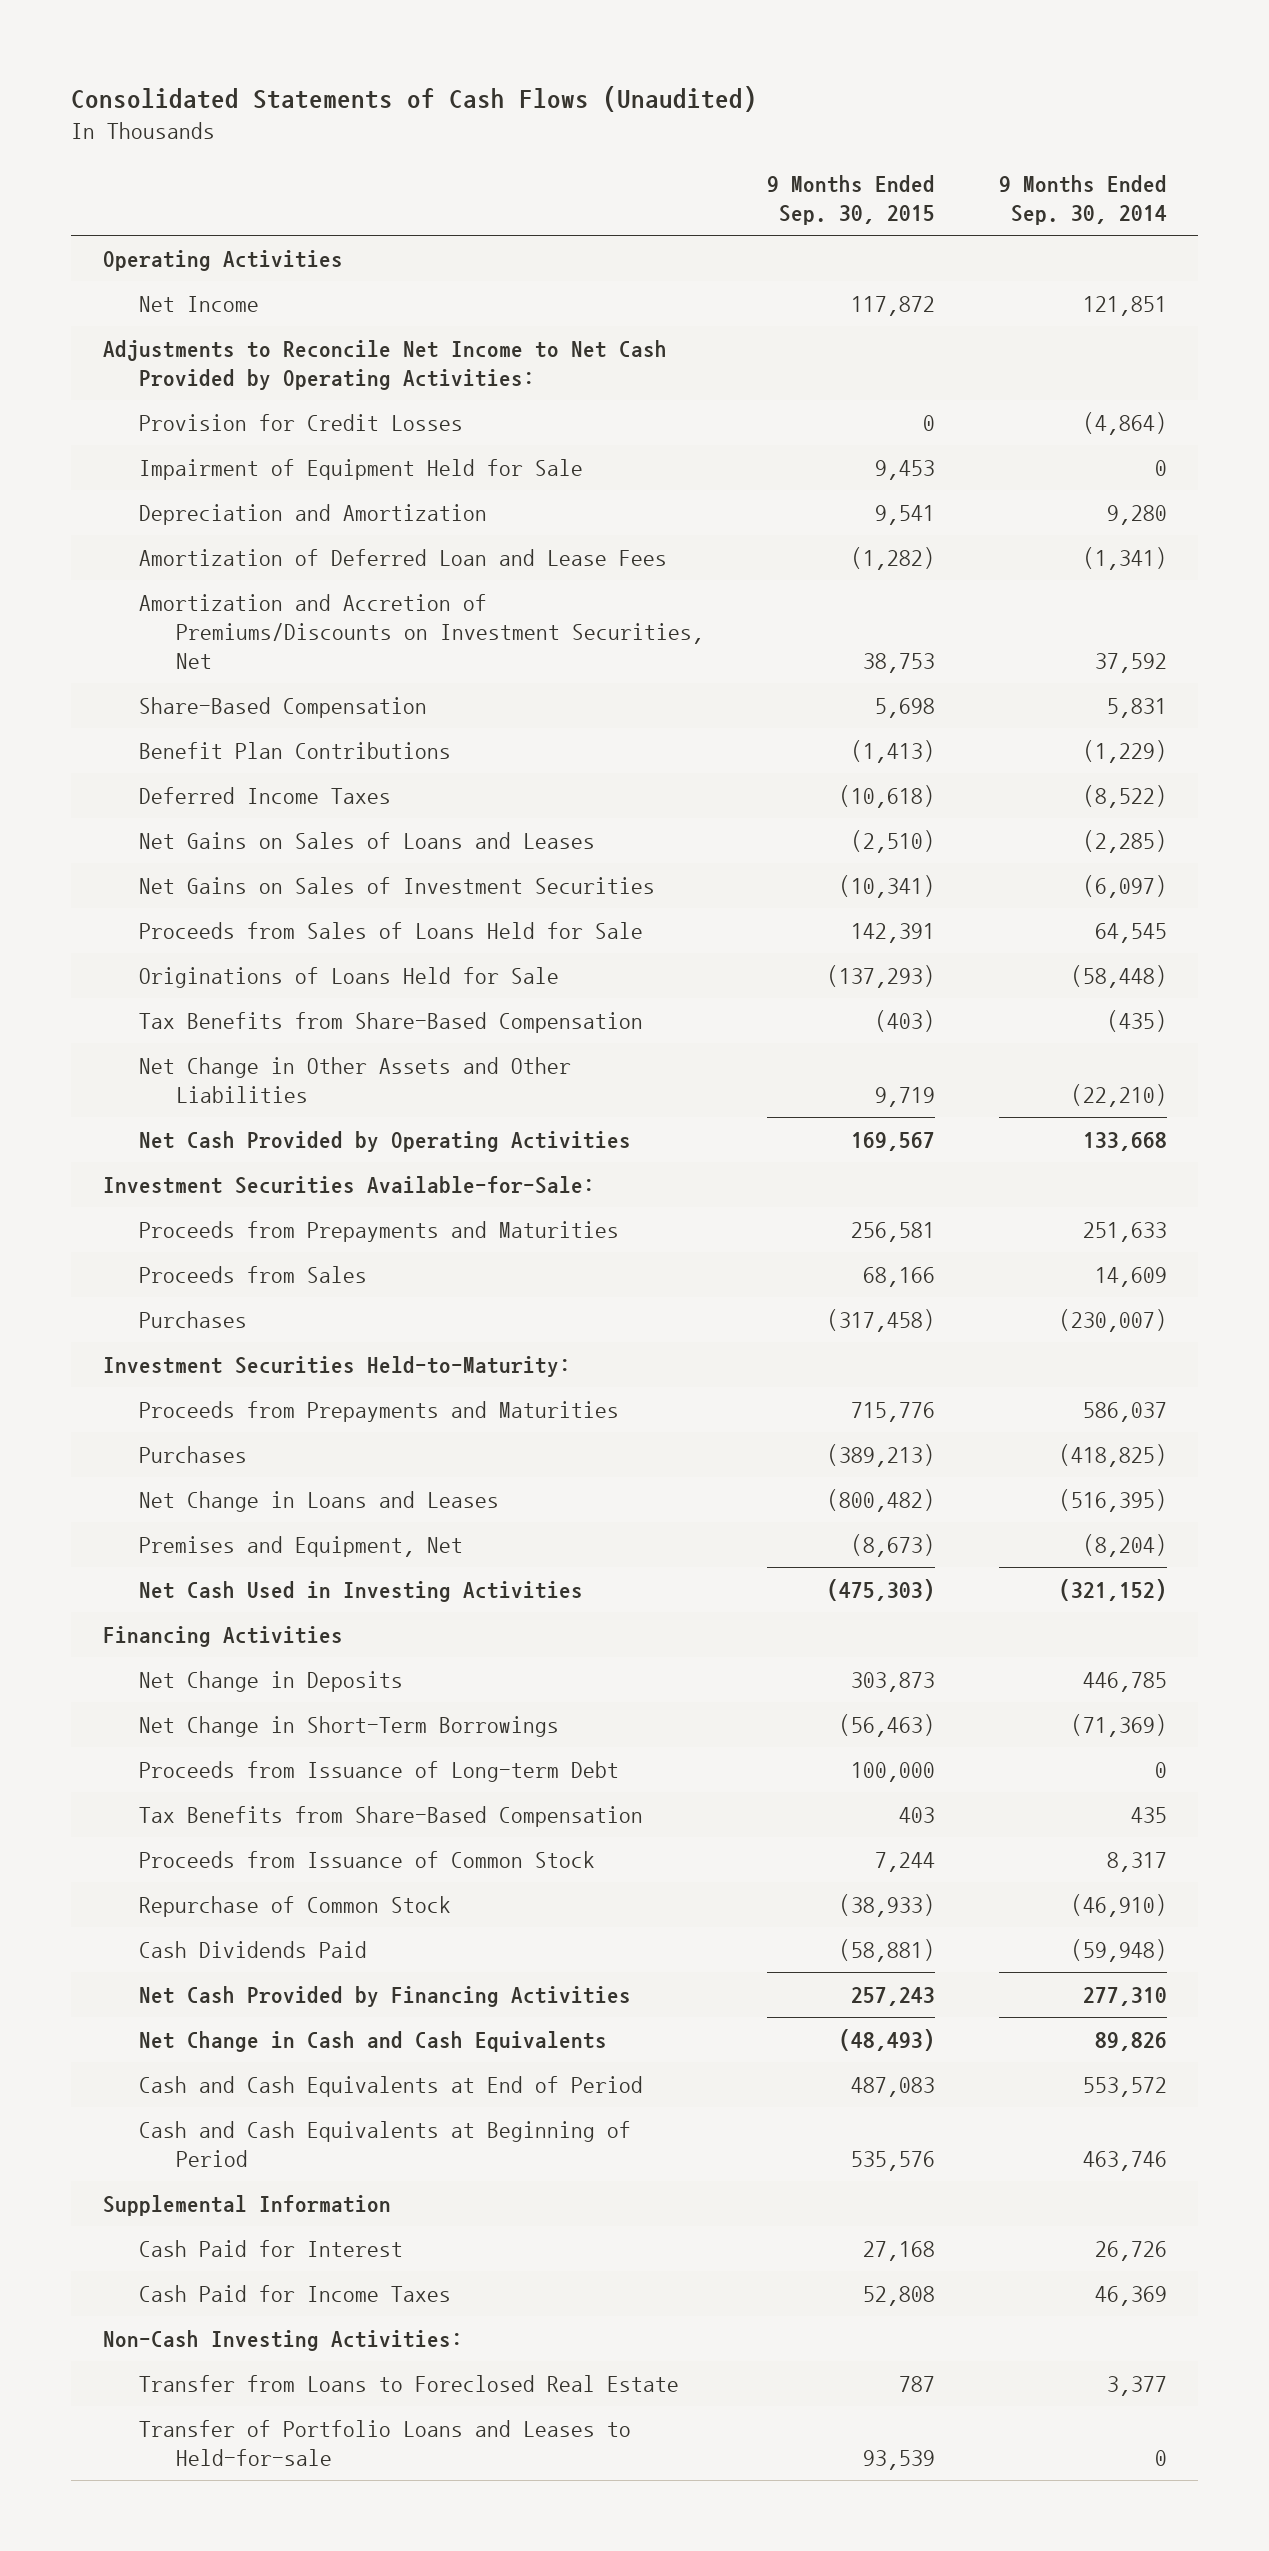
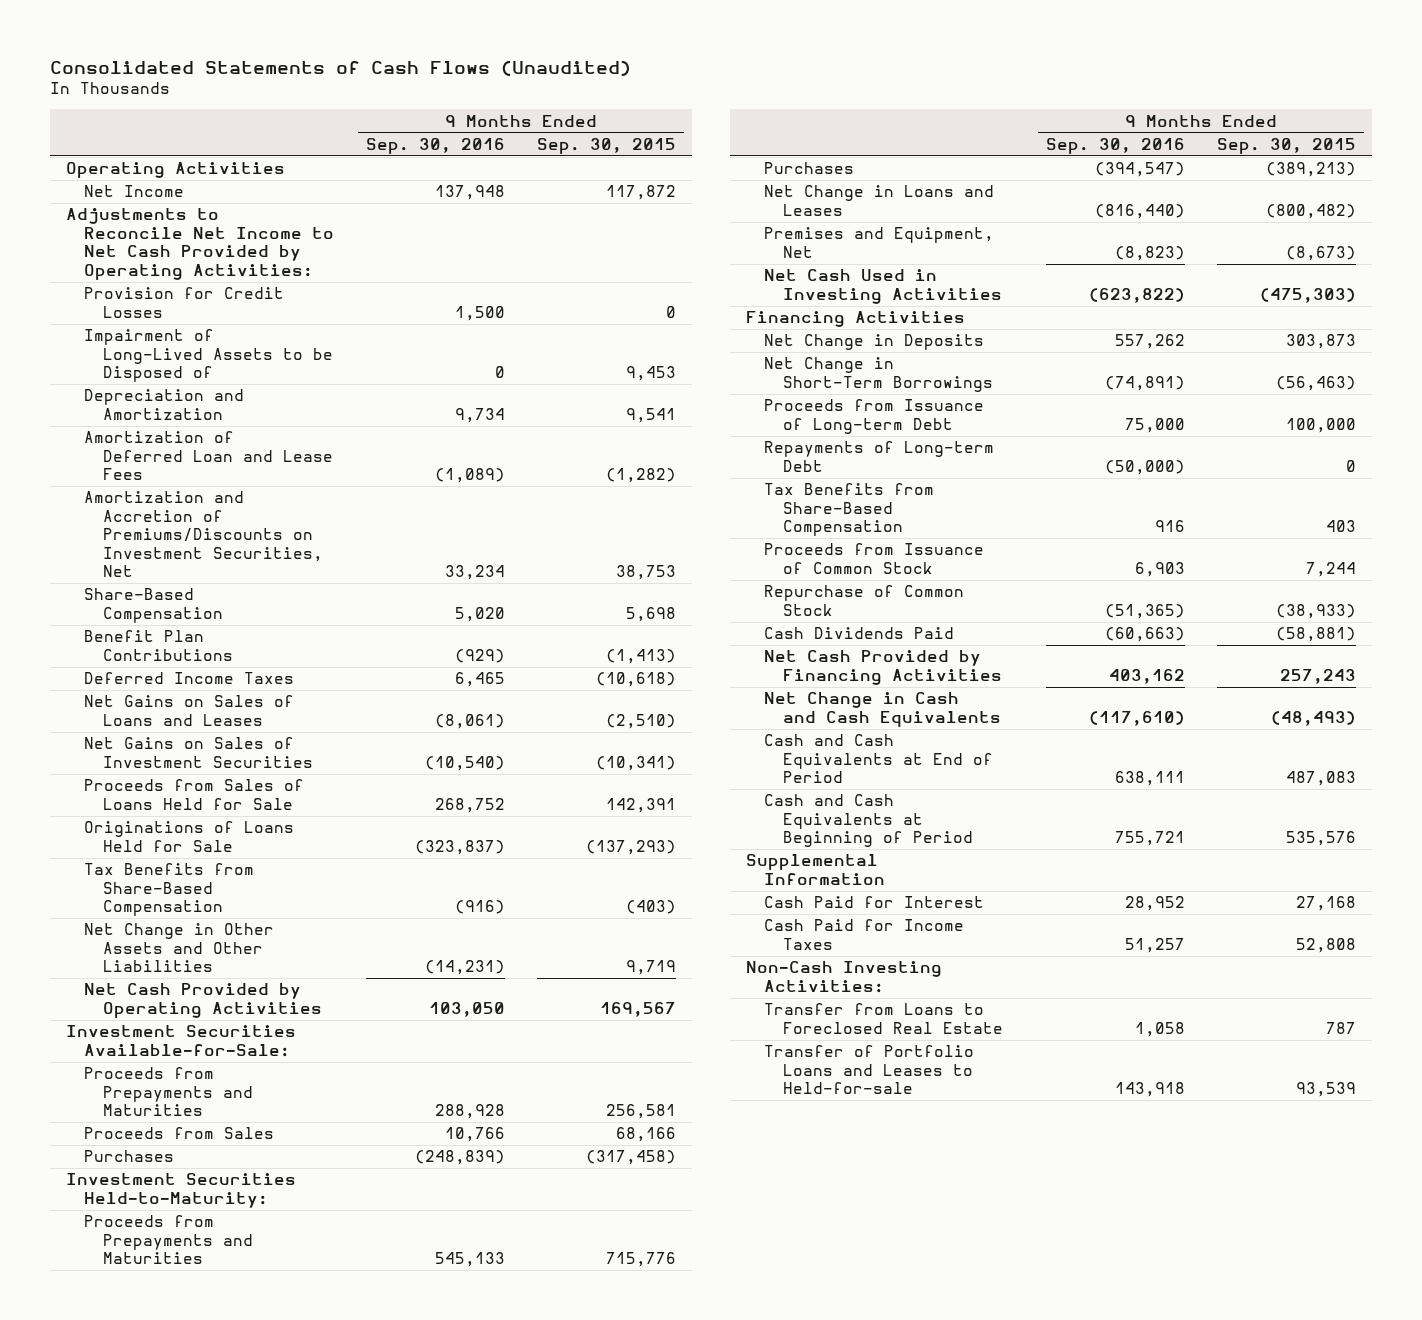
- | 9 Months Ended Sep. 30, 2015 | 9 Months Ended Sep. 30, 2014
+ | 9 Months Ended Sep. 30, 2016 | 9 Months Ended Sep. 30, 2015
- Impairment of Equipment Held for Sale | 9,453 | 0
+ Impairment of Long-Lived Assets to be Disposed of | 0 | 9,453
+ Repayments of Long-term Debt | (50,000) | 0

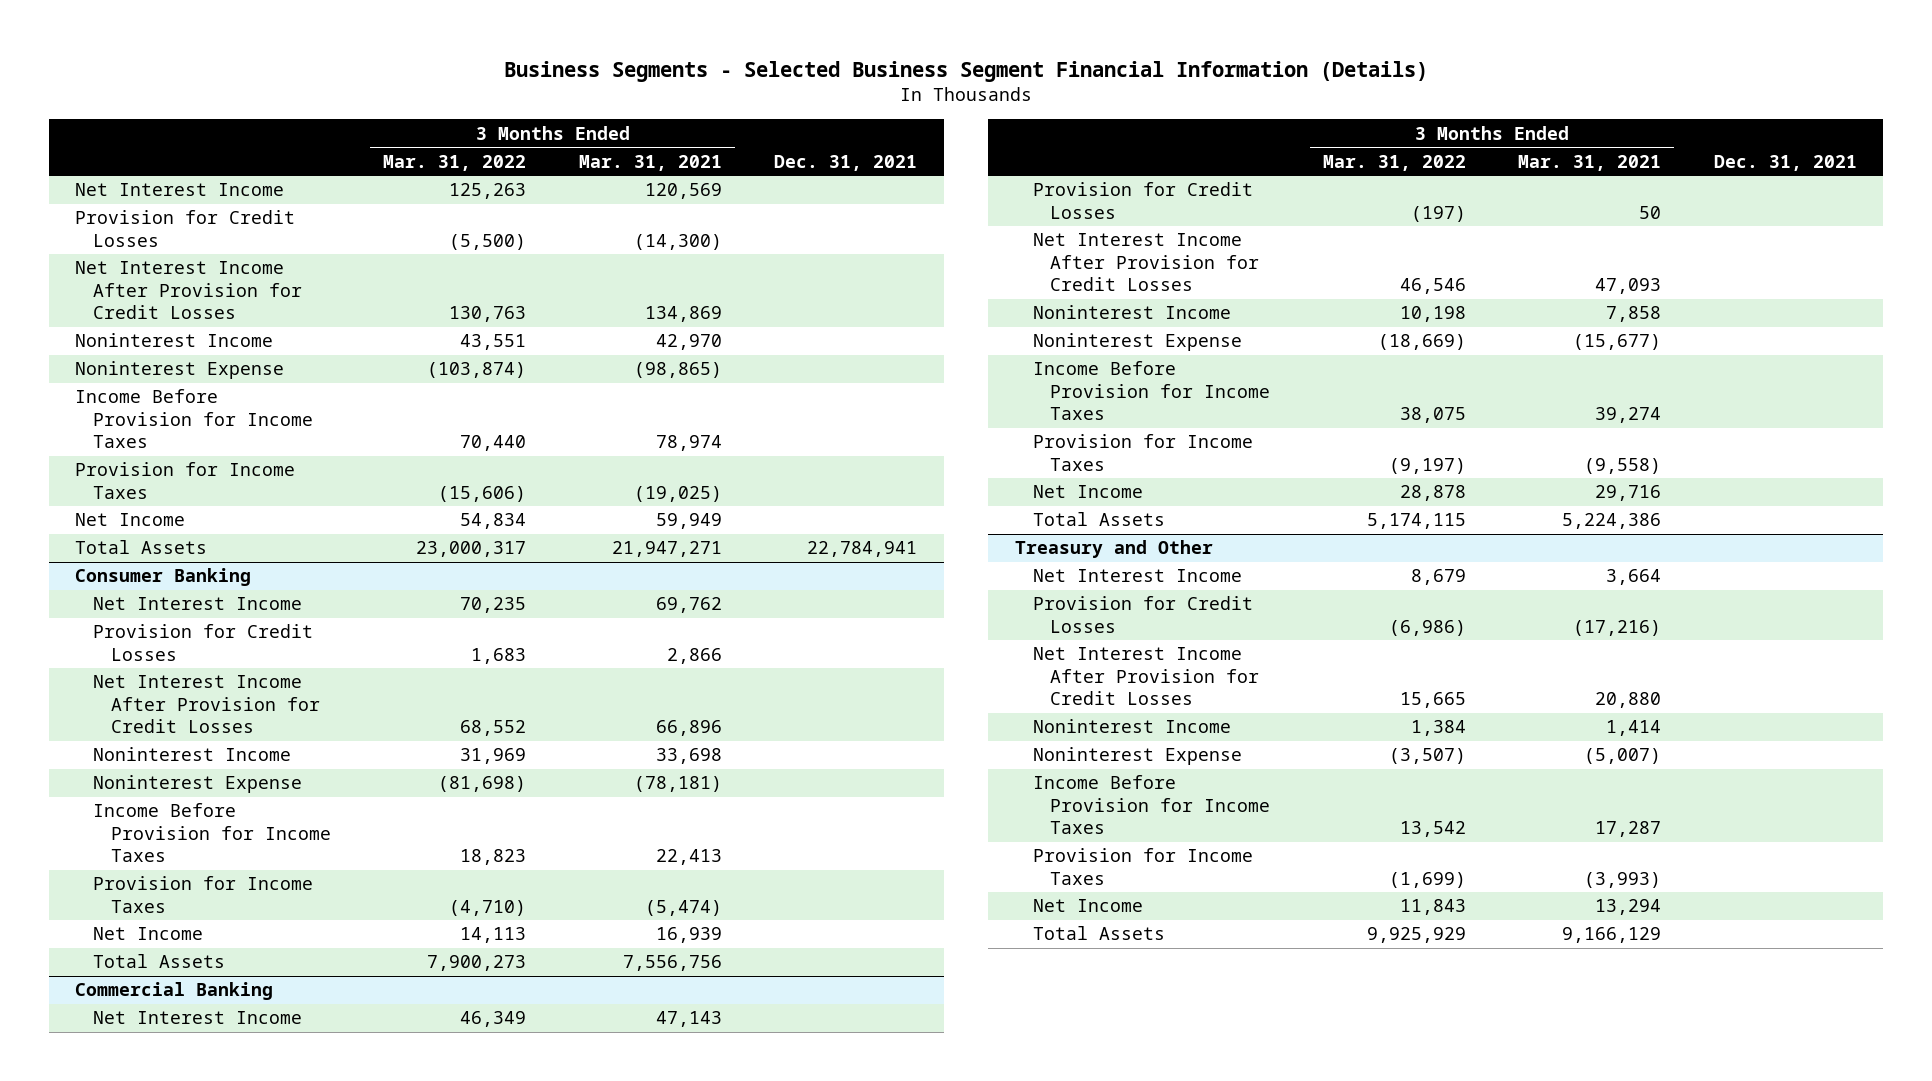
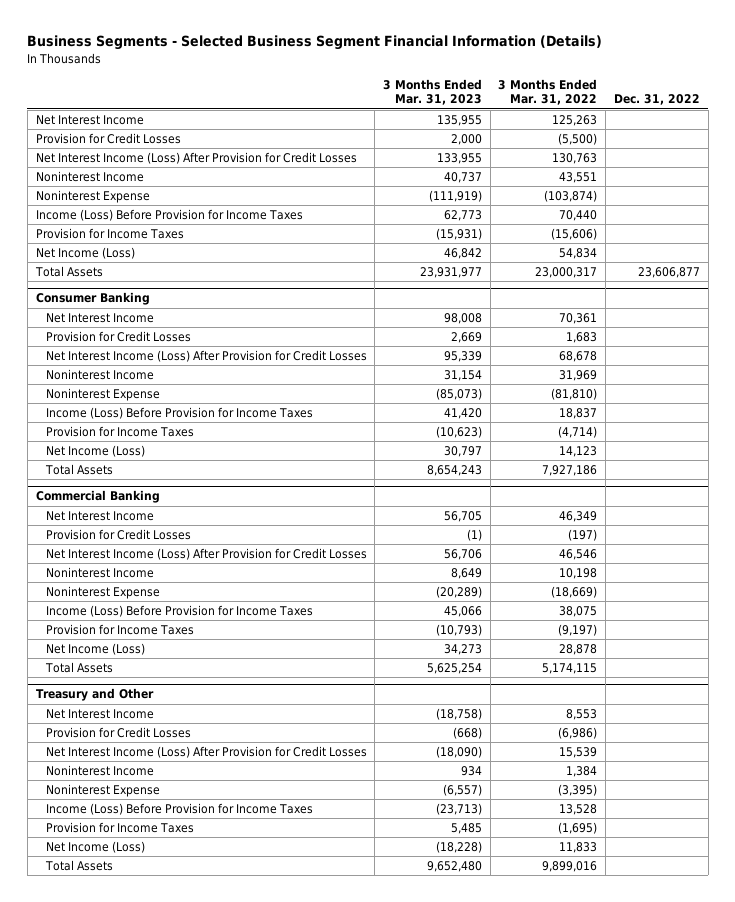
- | 3 Months Ended Mar. 31, 2022 | 3 Months Ended Mar. 31, 2021 | Dec. 31, 2021
+ | 3 Months Ended Mar. 31, 2023 | 3 Months Ended Mar. 31, 2022 | Dec. 31, 2022
- Net Interest Income After Provision for Credit Losses | 130,763 | 134,869 |
+ Net Interest Income (Loss) After Provision for Credit Losses | 133,955 | 130,763 |
- Income Before Provision for Income Taxes | 70,440 | 78,974 |
+ Income (Loss) Before Provision for Income Taxes | 62,773 | 70,440 |
- Net Income | 54,834 | 59,949 |
+ Net Income (Loss) | 46,842 | 54,834 |
@ Consumer Banking
- Net Interest Income | 70,235 | 69,762 |
+ Net Interest Income | 98,008 | 70,361 |
- Net Interest Income After Provision for Credit Losses | 68,552 | 66,896 |
+ Net Interest Income (Loss) After Provision for Credit Losses | 95,339 | 68,678 |
- Noninterest Expense | (81,698) | (78,181) |
- Income Before Provision for Income Taxes | 18,823 | 22,413 |
- Provision for Income Taxes | (4,710) | (5,474) |
- Net Income | 14,113 | 16,939 |
- Total Assets | 7,900,273 | 7,556,756 |
+ Noninterest Expense | (85,073) | (81,810) |
+ Income (Loss) Before Provision for Income Taxes | 41,420 | 18,837 |
+ Provision for Income Taxes | (10,623) | (4,714) |
+ Net Income (Loss) | 30,797 | 14,123 |
+ Total Assets | 8,654,243 | 7,927,186 |
@ Commercial Banking
- Net Interest Income After Provision for Credit Losses | 46,546 | 47,093 |
+ Net Interest Income (Loss) After Provision for Credit Losses | 56,706 | 46,546 |
- Income Before Provision for Income Taxes | 38,075 | 39,274 |
+ Income (Loss) Before Provision for Income Taxes | 45,066 | 38,075 |
- Net Income | 28,878 | 29,716 |
+ Net Income (Loss) | 34,273 | 28,878 |
@ Treasury and Other
- Net Interest Income | 8,679 | 3,664 |
+ Net Interest Income | (18,758) | 8,553 |
- Net Interest Income After Provision for Credit Losses | 15,665 | 20,880 |
+ Net Interest Income (Loss) After Provision for Credit Losses | (18,090) | 15,539 |
- Noninterest Expense | (3,507) | (5,007) |
- Income Before Provision for Income Taxes | 13,542 | 17,287 |
- Provision for Income Taxes | (1,699) | (3,993) |
- Net Income | 11,843 | 13,294 |
- Total Assets | 9,925,929 | 9,166,129 |
+ Noninterest Expense | (6,557) | (3,395) |
+ Income (Loss) Before Provision for Income Taxes | (23,713) | 13,528 |
+ Provision for Income Taxes | 5,485 | (1,695) |
+ Net Income (Loss) | (18,228) | 11,833 |
+ Total Assets | 9,652,480 | 9,899,016 |

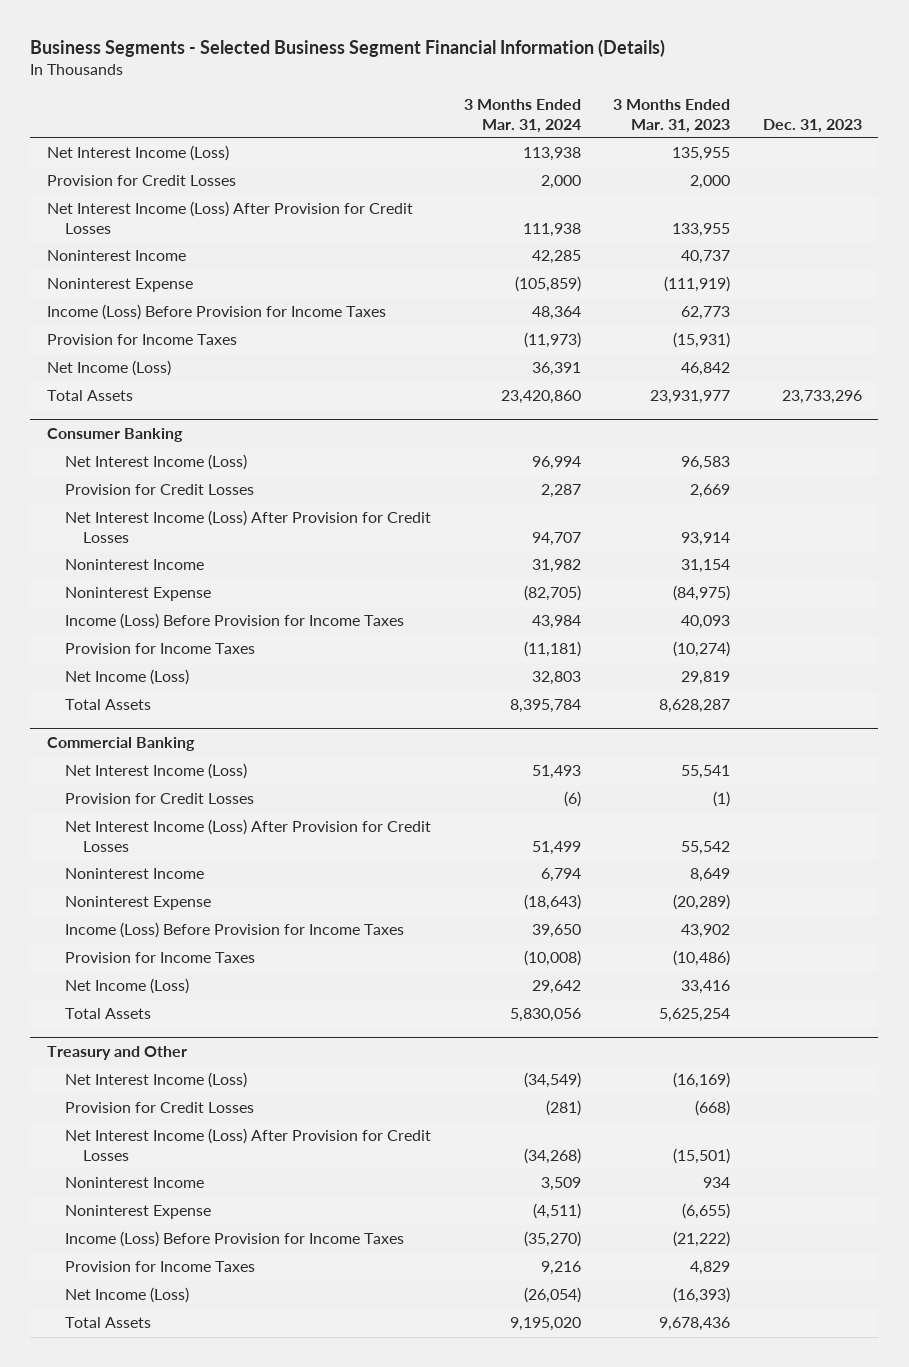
- | 3 Months Ended Mar. 31, 2023 | 3 Months Ended Mar. 31, 2022 | Dec. 31, 2022
+ | 3 Months Ended Mar. 31, 2024 | 3 Months Ended Mar. 31, 2023 | Dec. 31, 2023
- Net Interest Income | 135,955 | 125,263 |
+ Net Interest Income (Loss) | 113,938 | 135,955 |
@ Consumer Banking
- Net Interest Income | 98,008 | 70,361 |
+ Net Interest Income (Loss) | 96,994 | 96,583 |
- Net Interest Income (Loss) After Provision for Credit Losses | 95,339 | 68,678 |
+ Net Interest Income (Loss) After Provision for Credit Losses | 94,707 | 93,914 |
- Noninterest Expense | (85,073) | (81,810) |
- Income (Loss) Before Provision for Income Taxes | 41,420 | 18,837 |
- Provision for Income Taxes | (10,623) | (4,714) |
- Net Income (Loss) | 30,797 | 14,123 |
- Total Assets | 8,654,243 | 7,927,186 |
+ Noninterest Expense | (82,705) | (84,975) |
+ Income (Loss) Before Provision for Income Taxes | 43,984 | 40,093 |
+ Provision for Income Taxes | (11,181) | (10,274) |
+ Net Income (Loss) | 32,803 | 29,819 |
+ Total Assets | 8,395,784 | 8,628,287 |
@ Commercial Banking
- Net Interest Income | 56,705 | 46,349 |
+ Net Interest Income (Loss) | 51,493 | 55,541 |
- Net Interest Income (Loss) After Provision for Credit Losses | 56,706 | 46,546 |
+ Net Interest Income (Loss) After Provision for Credit Losses | 51,499 | 55,542 |
- Income (Loss) Before Provision for Income Taxes | 45,066 | 38,075 |
- Provision for Income Taxes | (10,793) | (9,197) |
- Net Income (Loss) | 34,273 | 28,878 |
+ Income (Loss) Before Provision for Income Taxes | 39,650 | 43,902 |
+ Provision for Income Taxes | (10,008) | (10,486) |
+ Net Income (Loss) | 29,642 | 33,416 |
@ Treasury and Other
- Net Interest Income | (18,758) | 8,553 |
+ Net Interest Income (Loss) | (34,549) | (16,169) |
- Net Interest Income (Loss) After Provision for Credit Losses | (18,090) | 15,539 |
+ Net Interest Income (Loss) After Provision for Credit Losses | (34,268) | (15,501) |
- Noninterest Expense | (6,557) | (3,395) |
- Income (Loss) Before Provision for Income Taxes | (23,713) | 13,528 |
- Provision for Income Taxes | 5,485 | (1,695) |
- Net Income (Loss) | (18,228) | 11,833 |
- Total Assets | 9,652,480 | 9,899,016 |
+ Noninterest Expense | (4,511) | (6,655) |
+ Income (Loss) Before Provision for Income Taxes | (35,270) | (21,222) |
+ Provision for Income Taxes | 9,216 | 4,829 |
+ Net Income (Loss) | (26,054) | (16,393) |
+ Total Assets | 9,195,020 | 9,678,436 |

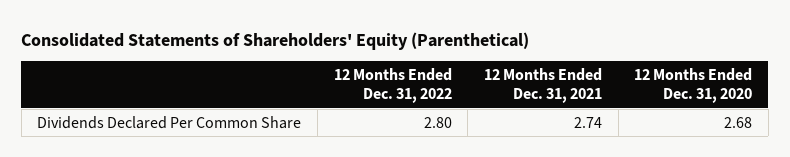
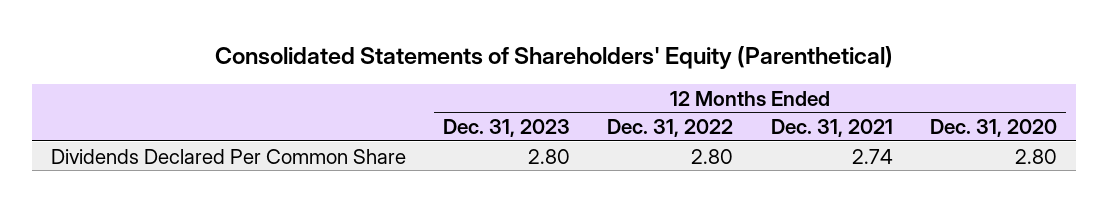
- | 12 Months Ended Dec. 31, 2022 | 12 Months Ended Dec. 31, 2021 | 12 Months Ended Dec. 31, 2020
+ | 12 Months Ended Dec. 31, 2023 | 12 Months Ended Dec. 31, 2022 | 12 Months Ended Dec. 31, 2021 | 12 Months Ended Dec. 31, 2020
- Dividends Declared Per Common Share | 2.80 | 2.74 | 2.68
+ Dividends Declared Per Common Share | 2.80 | 2.80 | 2.74 | 2.80

